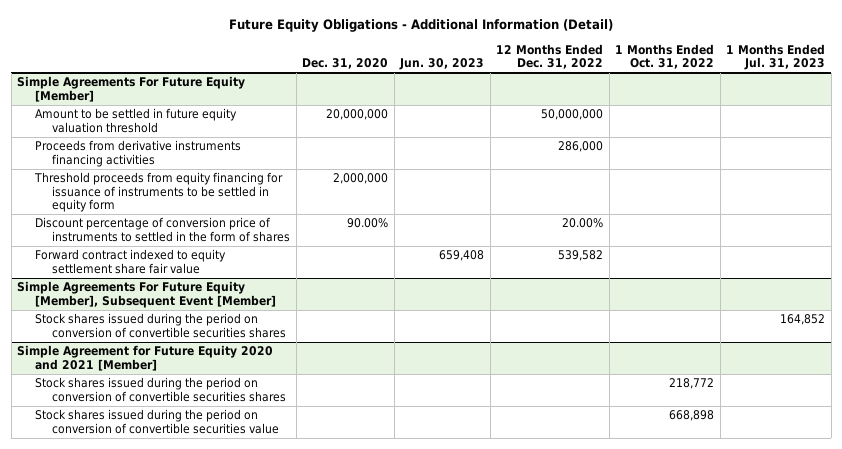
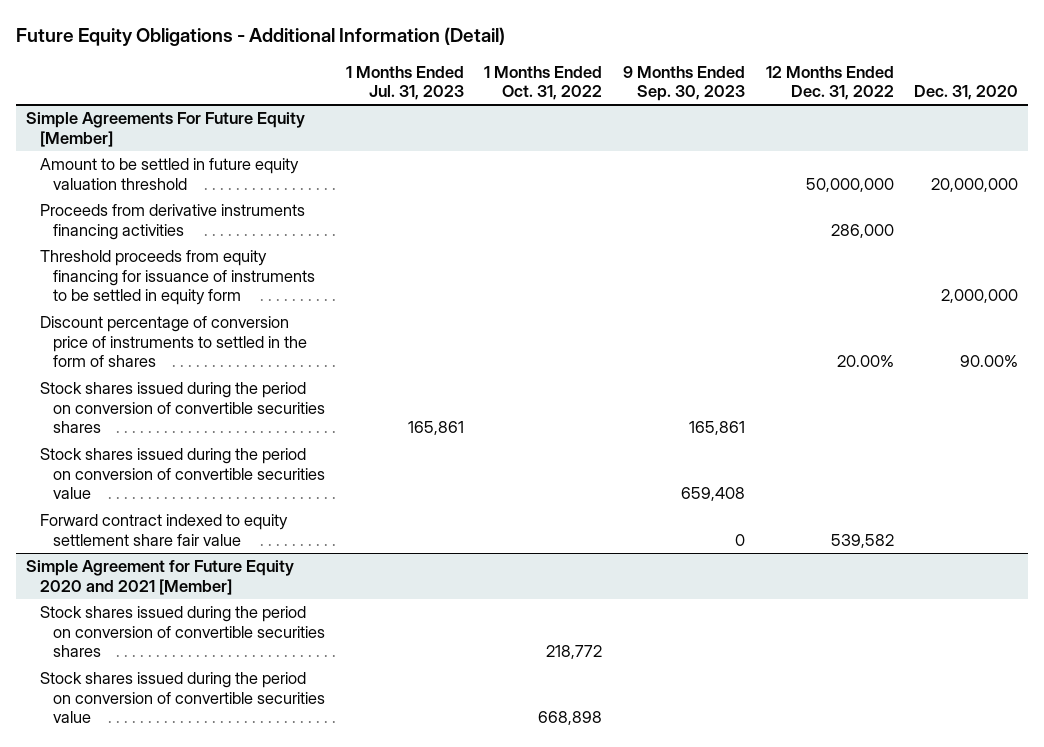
- | Dec. 31, 2020 | Jun. 30, 2023 | 12 Months Ended Dec. 31, 2022 | 1 Months Ended Oct. 31, 2022 | 1 Months Ended Jul. 31, 2023
+ | 1 Months Ended Jul. 31, 2023 | 1 Months Ended Oct. 31, 2022 | 9 Months Ended Sep. 30, 2023 | 12 Months Ended Dec. 31, 2022 | Dec. 31, 2020
@ Simple Agreements For Future Equity [Member]
+ Stock shares issued during the period on conversion of convertible securities shares | 165,861 | | 165,861 | |
+ Stock shares issued during the period on conversion of convertible securities value | | | 659,408 | |
- Simple Agreements For Future Equity [Member], Subsequent Event [Member]
- Stock shares issued during the period on conversion of convertible securities shares | | | | | 164,852

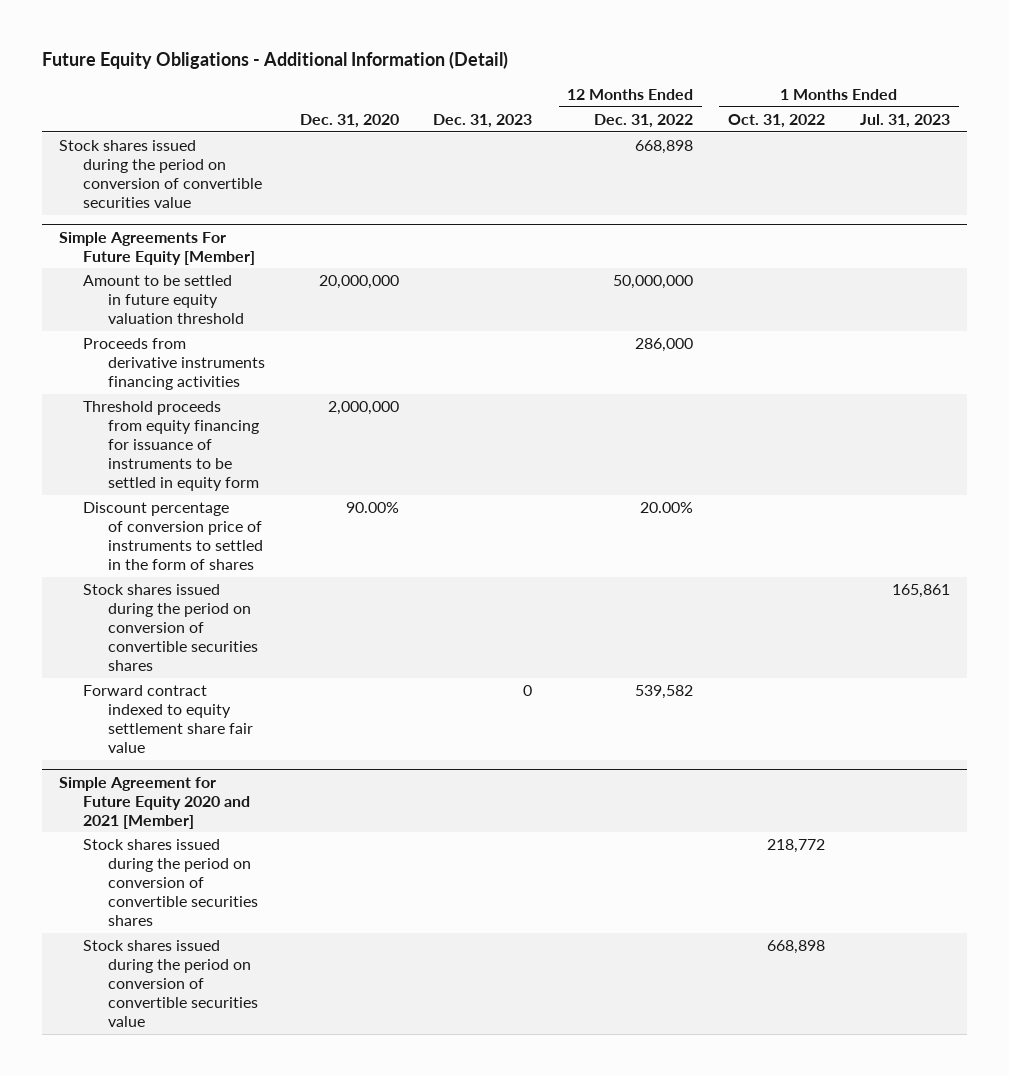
- | 1 Months Ended Jul. 31, 2023 | 1 Months Ended Oct. 31, 2022 | 9 Months Ended Sep. 30, 2023 | 12 Months Ended Dec. 31, 2022 | Dec. 31, 2020
+ | Dec. 31, 2020 | Dec. 31, 2023 | 12 Months Ended Dec. 31, 2022 | 1 Months Ended Oct. 31, 2022 | 1 Months Ended Jul. 31, 2023
+ Stock shares issued during the period on conversion of convertible securities value | | | 668,898 | |
@ Simple Agreements For Future Equity [Member]
- Stock shares issued during the period on conversion of convertible securities value | | | 659,408 | |

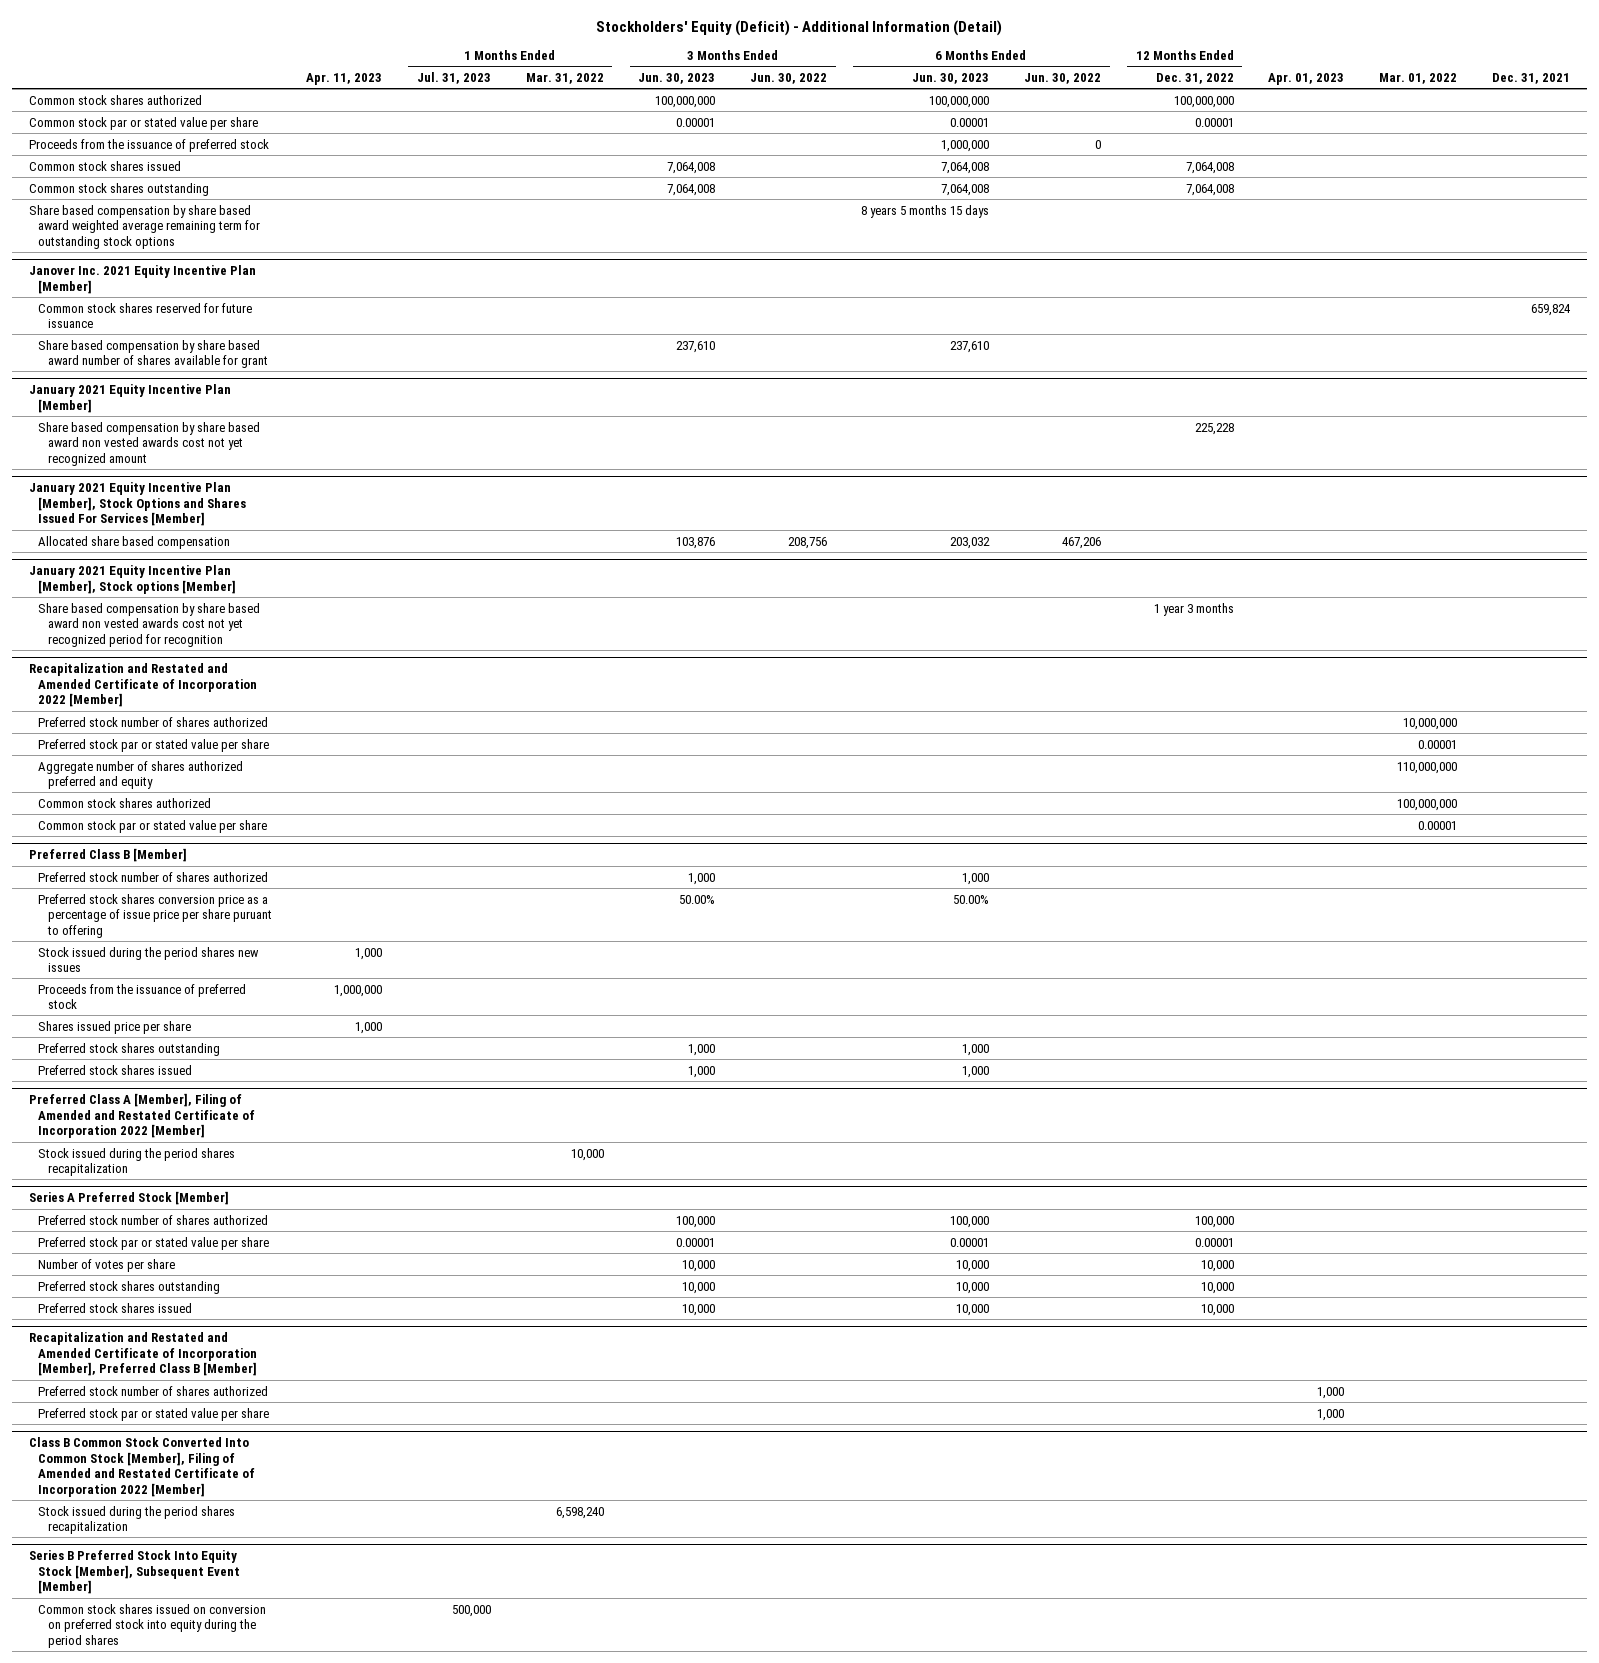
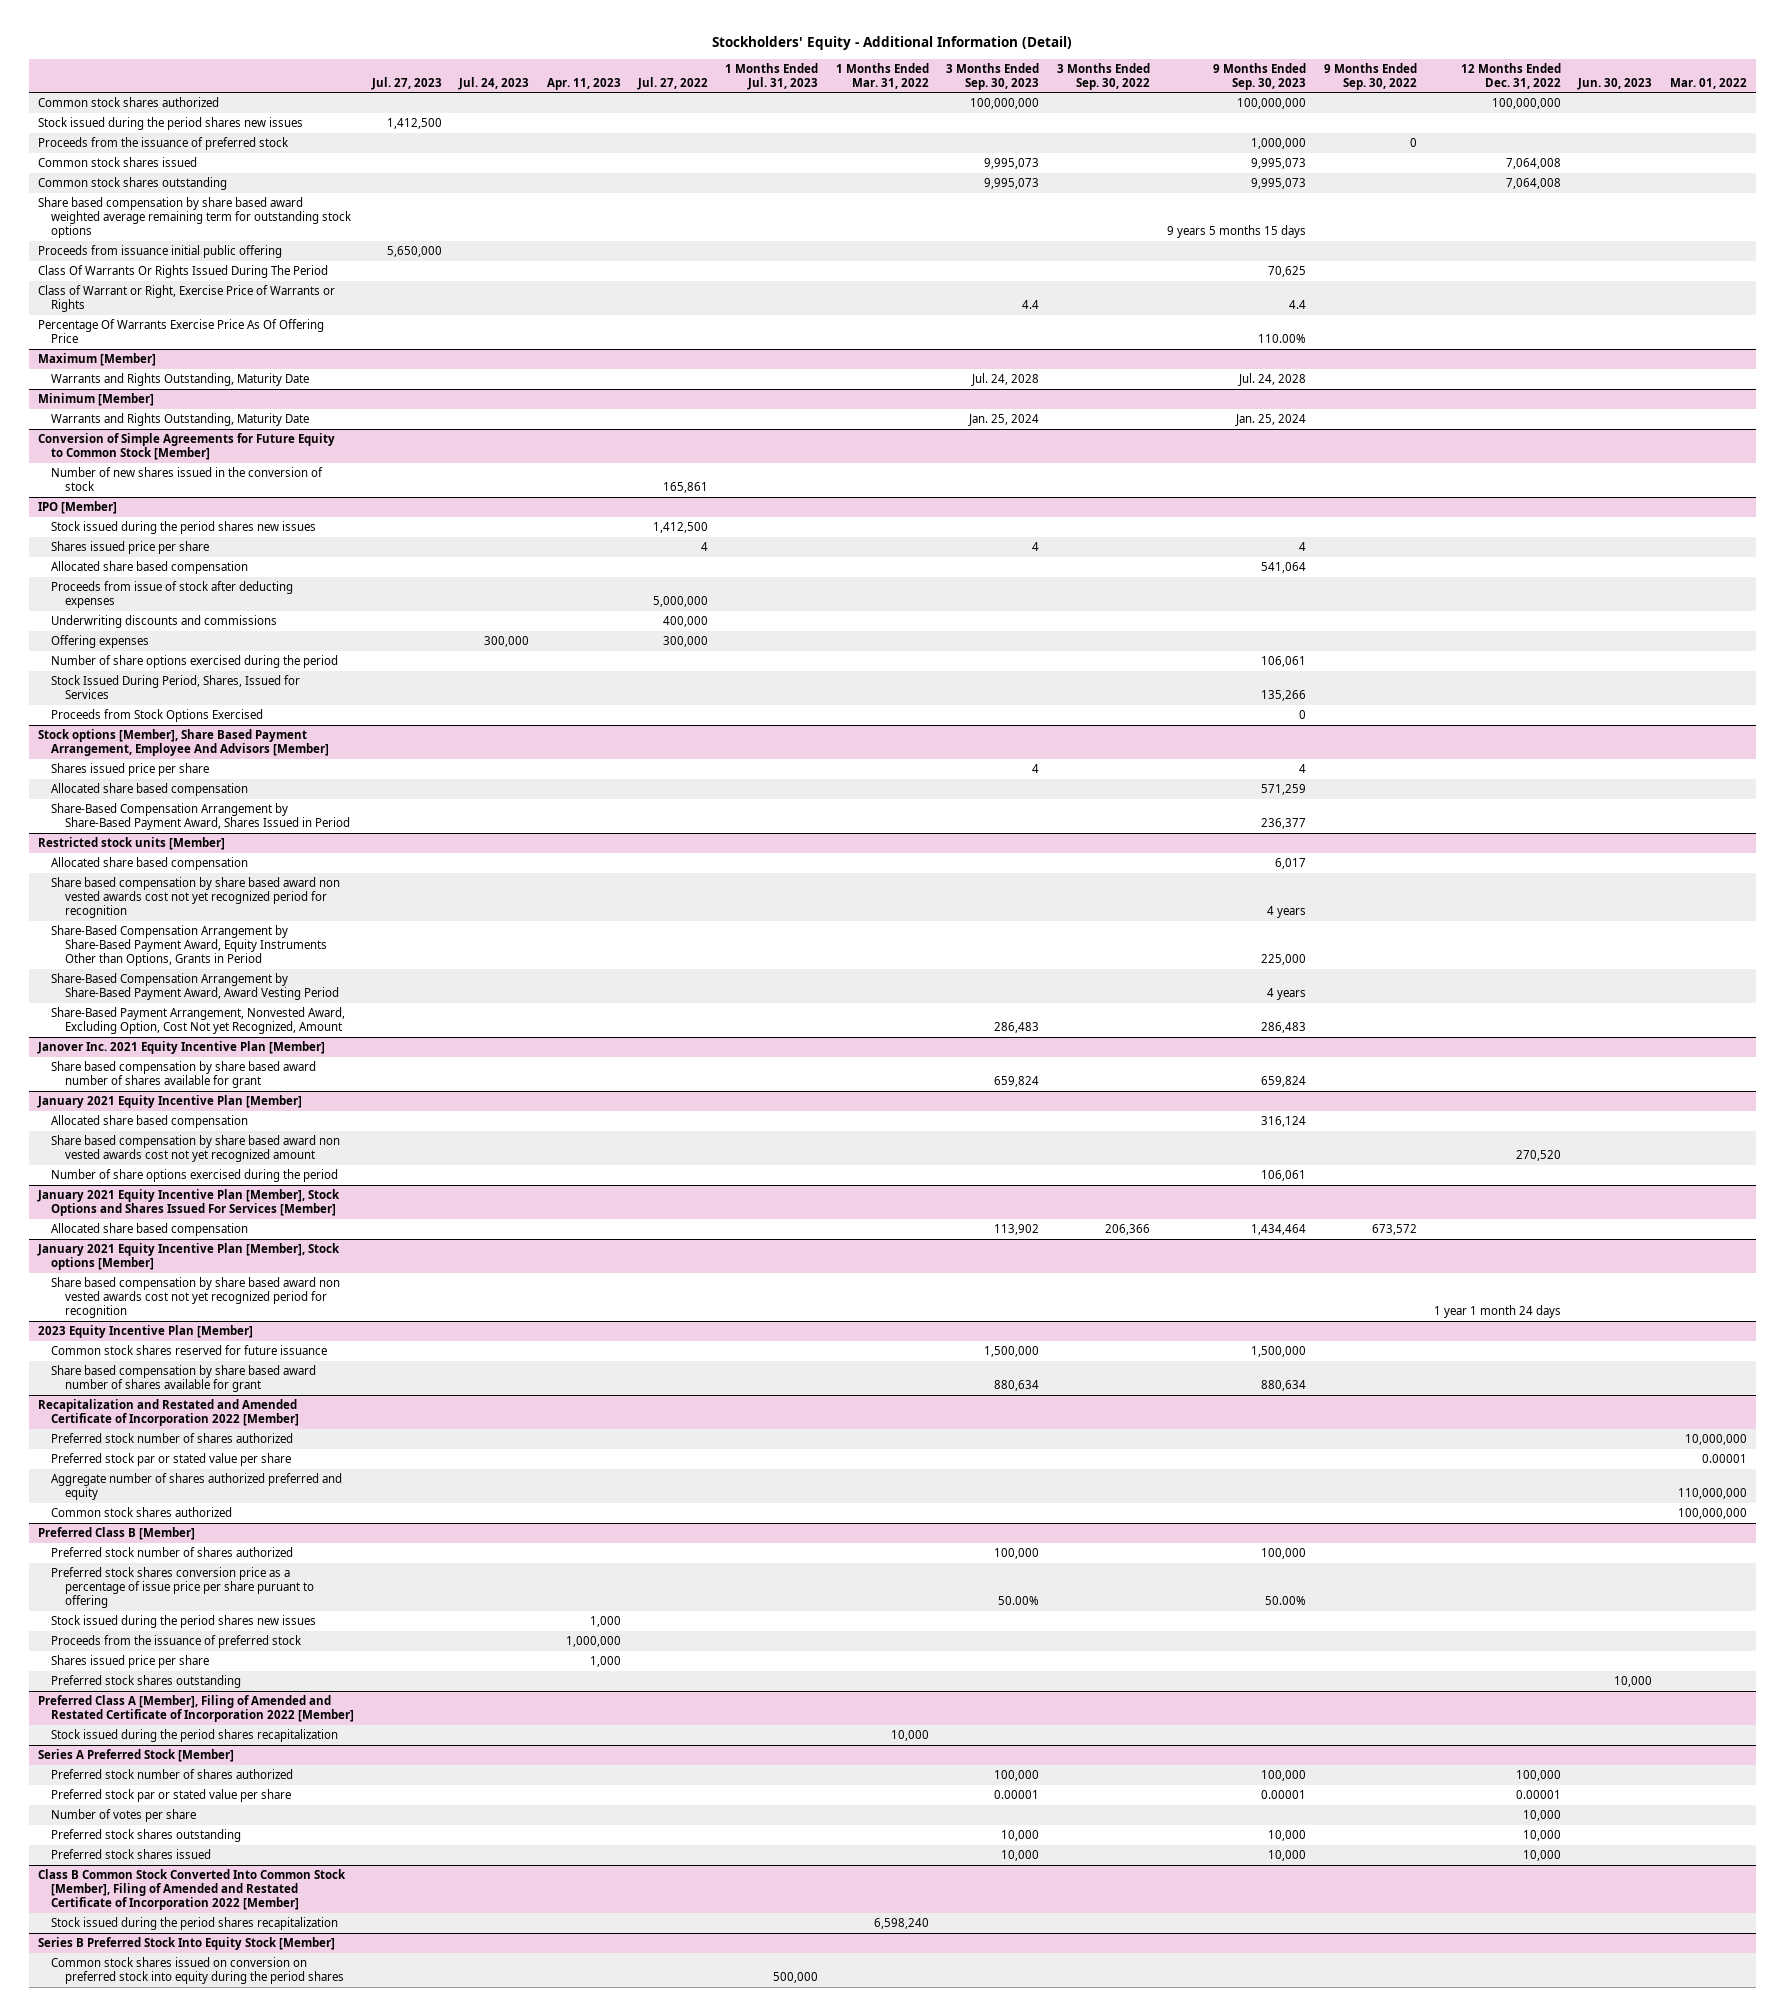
- Stockholders' Equity (Deficit) - Additional Information (Detail)
+ Stockholders' Equity - Additional Information (Detail)
- | Apr. 11, 2023 | 1 Months Ended Jul. 31, 2023 | 1 Months Ended Mar. 31, 2022 | 3 Months Ended Jun. 30, 2023 | 3 Months Ended Jun. 30, 2022 | 6 Months Ended Jun. 30, 2023 | 6 Months Ended Jun. 30, 2022 | 12 Months Ended Dec. 31, 2022 | Apr. 01, 2023 | Mar. 01, 2022 | Dec. 31, 2021
+ | Jul. 27, 2023 | Jul. 24, 2023 | Apr. 11, 2023 | Jul. 27, 2022 | 1 Months Ended Jul. 31, 2023 | 1 Months Ended Mar. 31, 2022 | 3 Months Ended Sep. 30, 2023 | 3 Months Ended Sep. 30, 2022 | 9 Months Ended Sep. 30, 2023 | 9 Months Ended Sep. 30, 2022 | 12 Months Ended Dec. 31, 2022 | Jun. 30, 2023 | Mar. 01, 2022
- Common stock par or stated value per share | | | | 0.00001 | | 0.00001 | | 0.00001 | | |
+ Stock issued during the period shares new issues | 1,412,500 | | | | | | | | | | | |
+ Proceeds from issuance initial public offering | 5,650,000 | | | | | | | | | | | |
+ Class Of Warrants Or Rights Issued During The Period | | | | | | | | | 70,625 | | | |
+ Class of Warrant or Right, Exercise Price of Warrants or Rights | | | | | | | 4.4 | | 4.4 | | | |
+ Percentage Of Warrants Exercise Price As Of Offering Price | | | | | | | | | 110.00% | | | |
+ Maximum [Member]
+ Warrants and Rights Outstanding, Maturity Date | | | | | | | Jul. 24, 2028 | | Jul. 24, 2028 | | | |
+ Minimum [Member]
+ Warrants and Rights Outstanding, Maturity Date | | | | | | | Jan. 25, 2024 | | Jan. 25, 2024 | | | |
+ Conversion of Simple Agreements for Future Equity to Common Stock [Member]
+ Number of new shares issued in the conversion of stock | | | | 165,861 | | | | | | | | |
+ IPO [Member]
+ Stock issued during the period shares new issues | | | | 1,412,500 | | | | | | | | |
+ Shares issued price per share | | | | 4 | | | 4 | | 4 | | | |
+ Allocated share based compensation | | | | | | | | | 541,064 | | | |
+ Proceeds from issue of stock after deducting expenses | | | | 5,000,000 | | | | | | | | |
+ Underwriting discounts and commissions | | | | 400,000 | | | | | | | | |
+ Offering expenses | | 300,000 | | 300,000 | | | | | | | | |
+ Number of share options exercised during the period | | | | | | | | | 106,061 | | | |
+ Stock Issued During Period, Shares, Issued for Services | | | | | | | | | 135,266 | | | |
+ Proceeds from Stock Options Exercised | | | | | | | | | 0 | | | |
+ Stock options [Member], Share Based Payment Arrangement, Employee And Advisors [Member]
+ Shares issued price per share | | | | | | | 4 | | 4 | | | |
+ Allocated share based compensation | | | | | | | | | 571,259 | | | |
+ Share-Based Compensation Arrangement by Share-Based Payment Award, Shares Issued in Period | | | | | | | | | 236,377 | | | |
+ Restricted stock units [Member]
+ Allocated share based compensation | | | | | | | | | 6,017 | | | |
+ Share based compensation by share based award non vested awards cost not yet recognized period for recognition | | | | | | | | | 4 years | | | |
+ Share-Based Compensation Arrangement by Share-Based Payment Award, Equity Instruments Other than Options, Grants in Period | | | | | | | | | 225,000 | | | |
+ Share-Based Compensation Arrangement by Share-Based Payment Award, Award Vesting Period | | | | | | | | | 4 years | | | |
+ Share-Based Payment Arrangement, Nonvested Award, Excluding Option, Cost Not yet Recognized, Amount | | | | | | | 286,483 | | 286,483 | | | |
@ Janover Inc. 2021 Equity Incentive Plan [Member]
- Common stock shares reserved for future issuance | | | | | | | | | | | 659,824
@ January 2021 Equity Incentive Plan [Member]
- Share based compensation by share based award non vested awards cost not yet recognized amount | | | | | | | | 225,228 | | |
+ Allocated share based compensation | | | | | | | | | 316,124 | | | |
+ Share based compensation by share based award non vested awards cost not yet recognized amount | | | | | | | | | | | 270,520 | |
+ Number of share options exercised during the period | | | | | | | | | 106,061 | | | |
@ January 2021 Equity Incentive Plan [Member], Stock options [Member]
- Share based compensation by share based award non vested awards cost not yet recognized period for recognition | | | | | | | | 1 year 3 months | | |
+ Share based compensation by share based award non vested awards cost not yet recognized period for recognition | | | | | | | | | | | 1 year 1 month 24 days | |
+ 2023 Equity Incentive Plan [Member]
+ Common stock shares reserved for future issuance | | | | | | | 1,500,000 | | 1,500,000 | | | |
+ Share based compensation by share based award number of shares available for grant | | | | | | | 880,634 | | 880,634 | | | |
@ Recapitalization and Restated and Amended Certificate of Incorporation 2022 [Member]
- Common stock par or stated value per share | | | | | | | | | | 0.00001 |
@ Preferred Class B [Member]
- Preferred stock shares issued | | | | 1,000 | | 1,000 | | | | |
- Recapitalization and Restated and Amended Certificate of Incorporation [Member], Preferred Class B [Member]
- Preferred stock number of shares authorized | | | | | | | | | 1,000 | |
- Preferred stock par or stated value per share | | | | | | | | | 1,000 | |
- Series B Preferred Stock Into Equity Stock [Member], Subsequent Event [Member]
+ Series B Preferred Stock Into Equity Stock [Member]

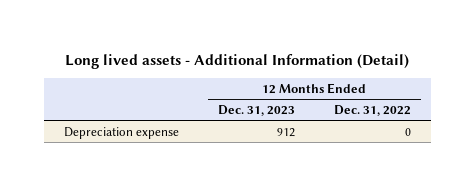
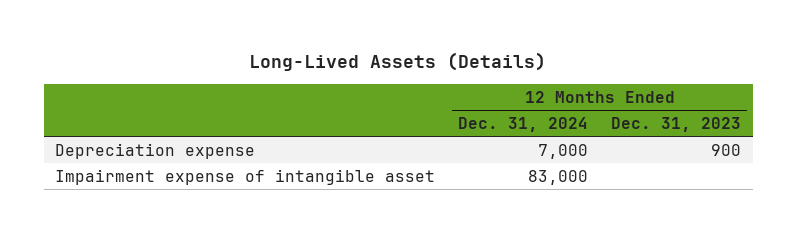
- Long lived assets - Additional Information (Detail)
+ Long-Lived Assets (Details)
- | 12 Months Ended Dec. 31, 2023 | 12 Months Ended Dec. 31, 2022
+ | 12 Months Ended Dec. 31, 2024 | 12 Months Ended Dec. 31, 2023
- Depreciation expense | 912 | 0
+ Depreciation expense | 7,000 | 900
+ Impairment expense of intangible asset | 83,000 |

